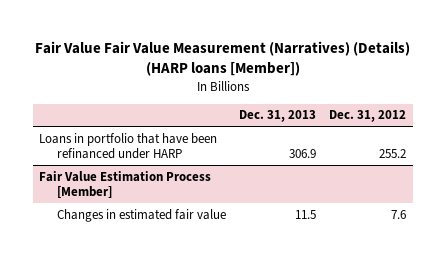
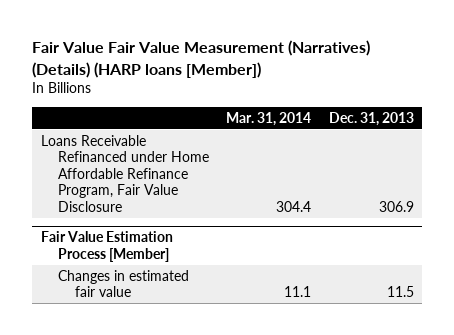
- | Dec. 31, 2013 | Dec. 31, 2012
+ | Mar. 31, 2014 | Dec. 31, 2013
- Loans in portfolio that have been refinanced under HARP | 306.9 | 255.2
+ Loans Receivable Refinanced under Home Affordable Refinance Program, Fair Value Disclosure | 304.4 | 306.9

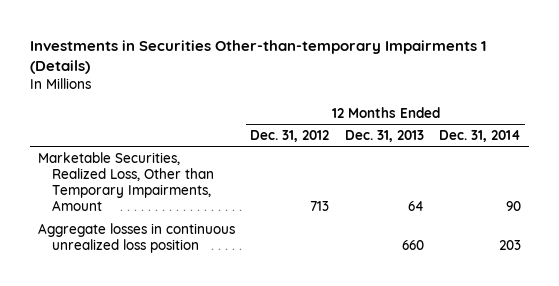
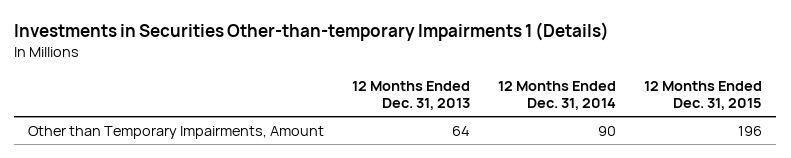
- | 12 Months Ended Dec. 31, 2012 | 12 Months Ended Dec. 31, 2013 | 12 Months Ended Dec. 31, 2014
+ | 12 Months Ended Dec. 31, 2013 | 12 Months Ended Dec. 31, 2014 | 12 Months Ended Dec. 31, 2015
- Marketable Securities, Realized Loss, Other than Temporary Impairments, Amount | 713 | 64 | 90
- Aggregate losses in continuous unrealized loss position | | 660 | 203
+ Other than Temporary Impairments, Amount | 64 | 90 | 196

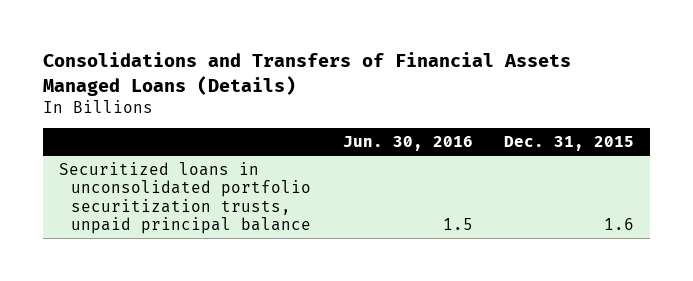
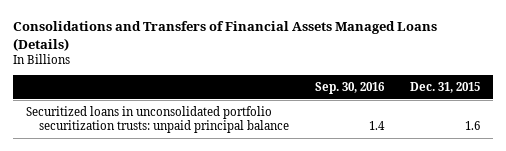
- | Jun. 30, 2016 | Dec. 31, 2015
+ | Sep. 30, 2016 | Dec. 31, 2015
- Securitized loans in unconsolidated portfolio securitization trusts, unpaid principal balance | 1.5 | 1.6
+ Securitized loans in unconsolidated portfolio securitization trusts: unpaid principal balance | 1.4 | 1.6

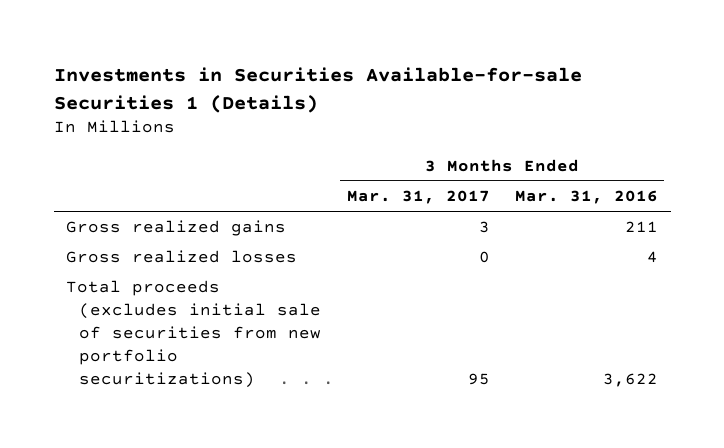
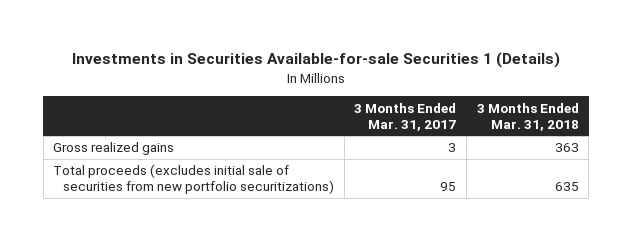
- | 3 Months Ended Mar. 31, 2017 | 3 Months Ended Mar. 31, 2016
+ | 3 Months Ended Mar. 31, 2017 | 3 Months Ended Mar. 31, 2018
- Gross realized losses | 0 | 4

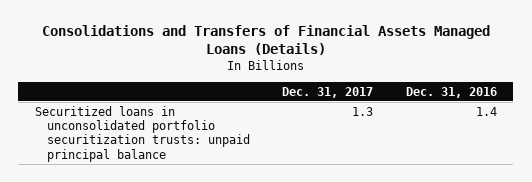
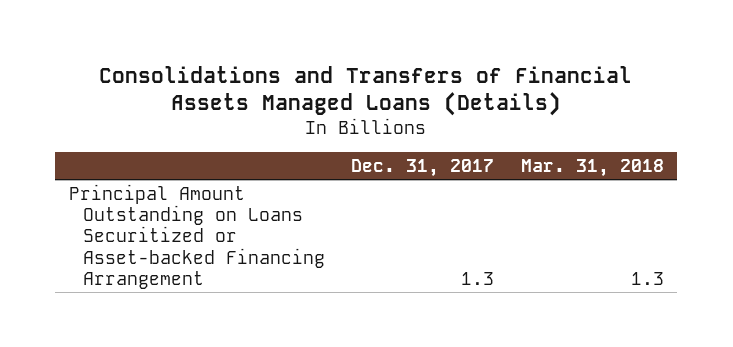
- | Dec. 31, 2017 | Dec. 31, 2016
+ | Dec. 31, 2017 | Mar. 31, 2018
- Securitized loans in unconsolidated portfolio securitization trusts: unpaid principal balance | 1.3 | 1.4
+ Principal Amount Outstanding on Loans Securitized or Asset-backed Financing Arrangement | 1.3 | 1.3

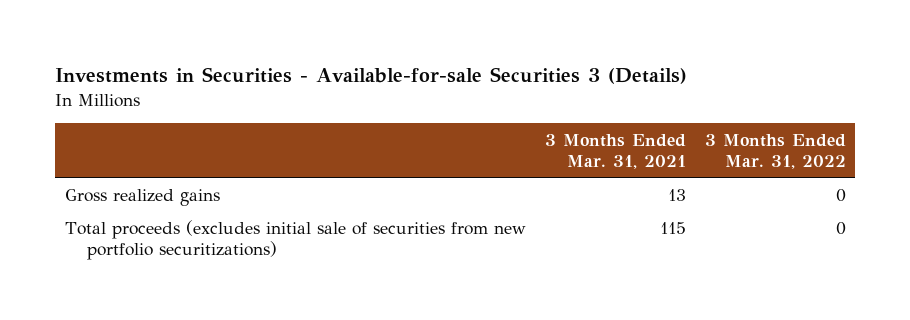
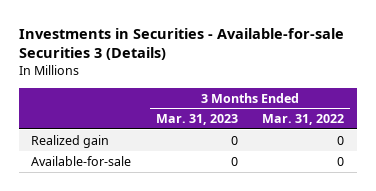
- | 3 Months Ended Mar. 31, 2021 | 3 Months Ended Mar. 31, 2022
+ | 3 Months Ended Mar. 31, 2023 | 3 Months Ended Mar. 31, 2022
- Gross realized gains | 13 | 0
- Total proceeds (excludes initial sale of securities from new portfolio securitizations) | 115 | 0
+ Realized gain | 0 | 0
+ Available-for-sale | 0 | 0

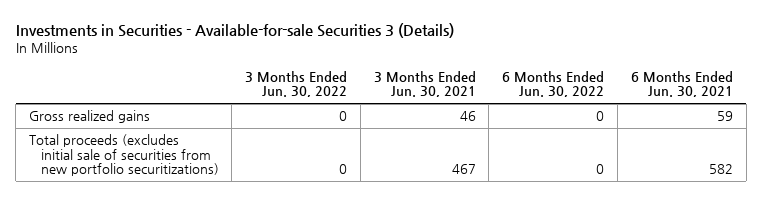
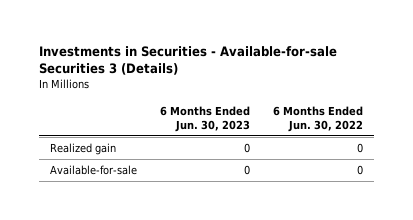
- | 3 Months Ended Jun. 30, 2022 | 3 Months Ended Jun. 30, 2021 | 6 Months Ended Jun. 30, 2022 | 6 Months Ended Jun. 30, 2021
+ | 6 Months Ended Jun. 30, 2023 | 6 Months Ended Jun. 30, 2022
- Gross realized gains | 0 | 46 | 0 | 59
- Total proceeds (excludes initial sale of securities from new portfolio securitizations) | 0 | 467 | 0 | 582
+ Realized gain | 0 | 0
+ Available-for-sale | 0 | 0

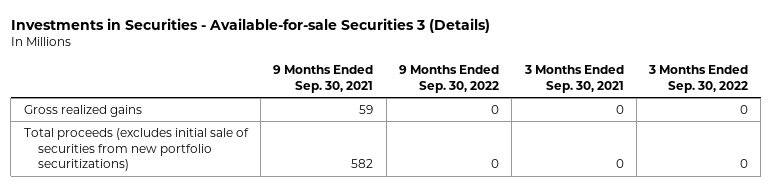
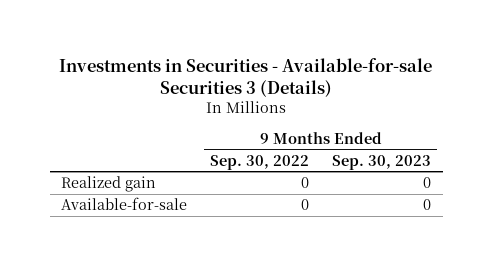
- | 9 Months Ended Sep. 30, 2021 | 9 Months Ended Sep. 30, 2022 | 3 Months Ended Sep. 30, 2021 | 3 Months Ended Sep. 30, 2022
+ | 9 Months Ended Sep. 30, 2022 | 9 Months Ended Sep. 30, 2023
- Gross realized gains | 59 | 0 | 0 | 0
- Total proceeds (excludes initial sale of securities from new portfolio securitizations) | 582 | 0 | 0 | 0
+ Realized gain | 0 | 0
+ Available-for-sale | 0 | 0

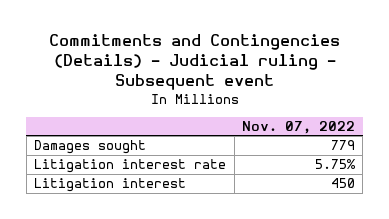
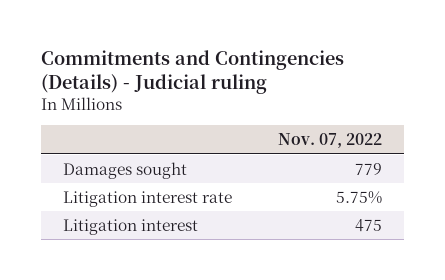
- Commitments and Contingencies (Details) - Judicial ruling - Subsequent event
+ Commitments and Contingencies (Details) - Judicial ruling
- Litigation interest | 450
+ Litigation interest | 475

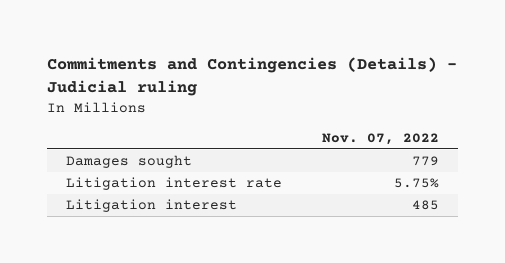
- Litigation interest | 475
+ Litigation interest | 485

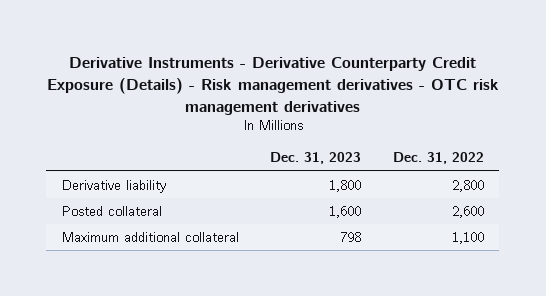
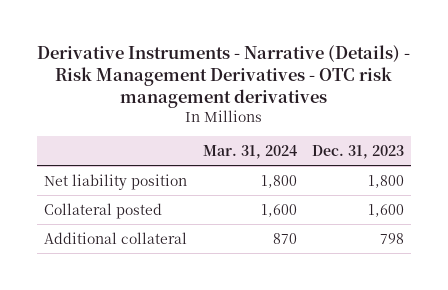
- Derivative Instruments - Derivative Counterparty Credit Exposure (Details) - Risk management derivatives - OTC risk management derivatives
+ Derivative Instruments - Narrative (Details) - Risk Management Derivatives - OTC risk management derivatives
- | Dec. 31, 2023 | Dec. 31, 2022
+ | Mar. 31, 2024 | Dec. 31, 2023
- Derivative liability | 1,800 | 2,800
- Posted collateral | 1,600 | 2,600
- Maximum additional collateral | 798 | 1,100
+ Net liability position | 1,800 | 1,800
+ Collateral posted | 1,600 | 1,600
+ Additional collateral | 870 | 798

